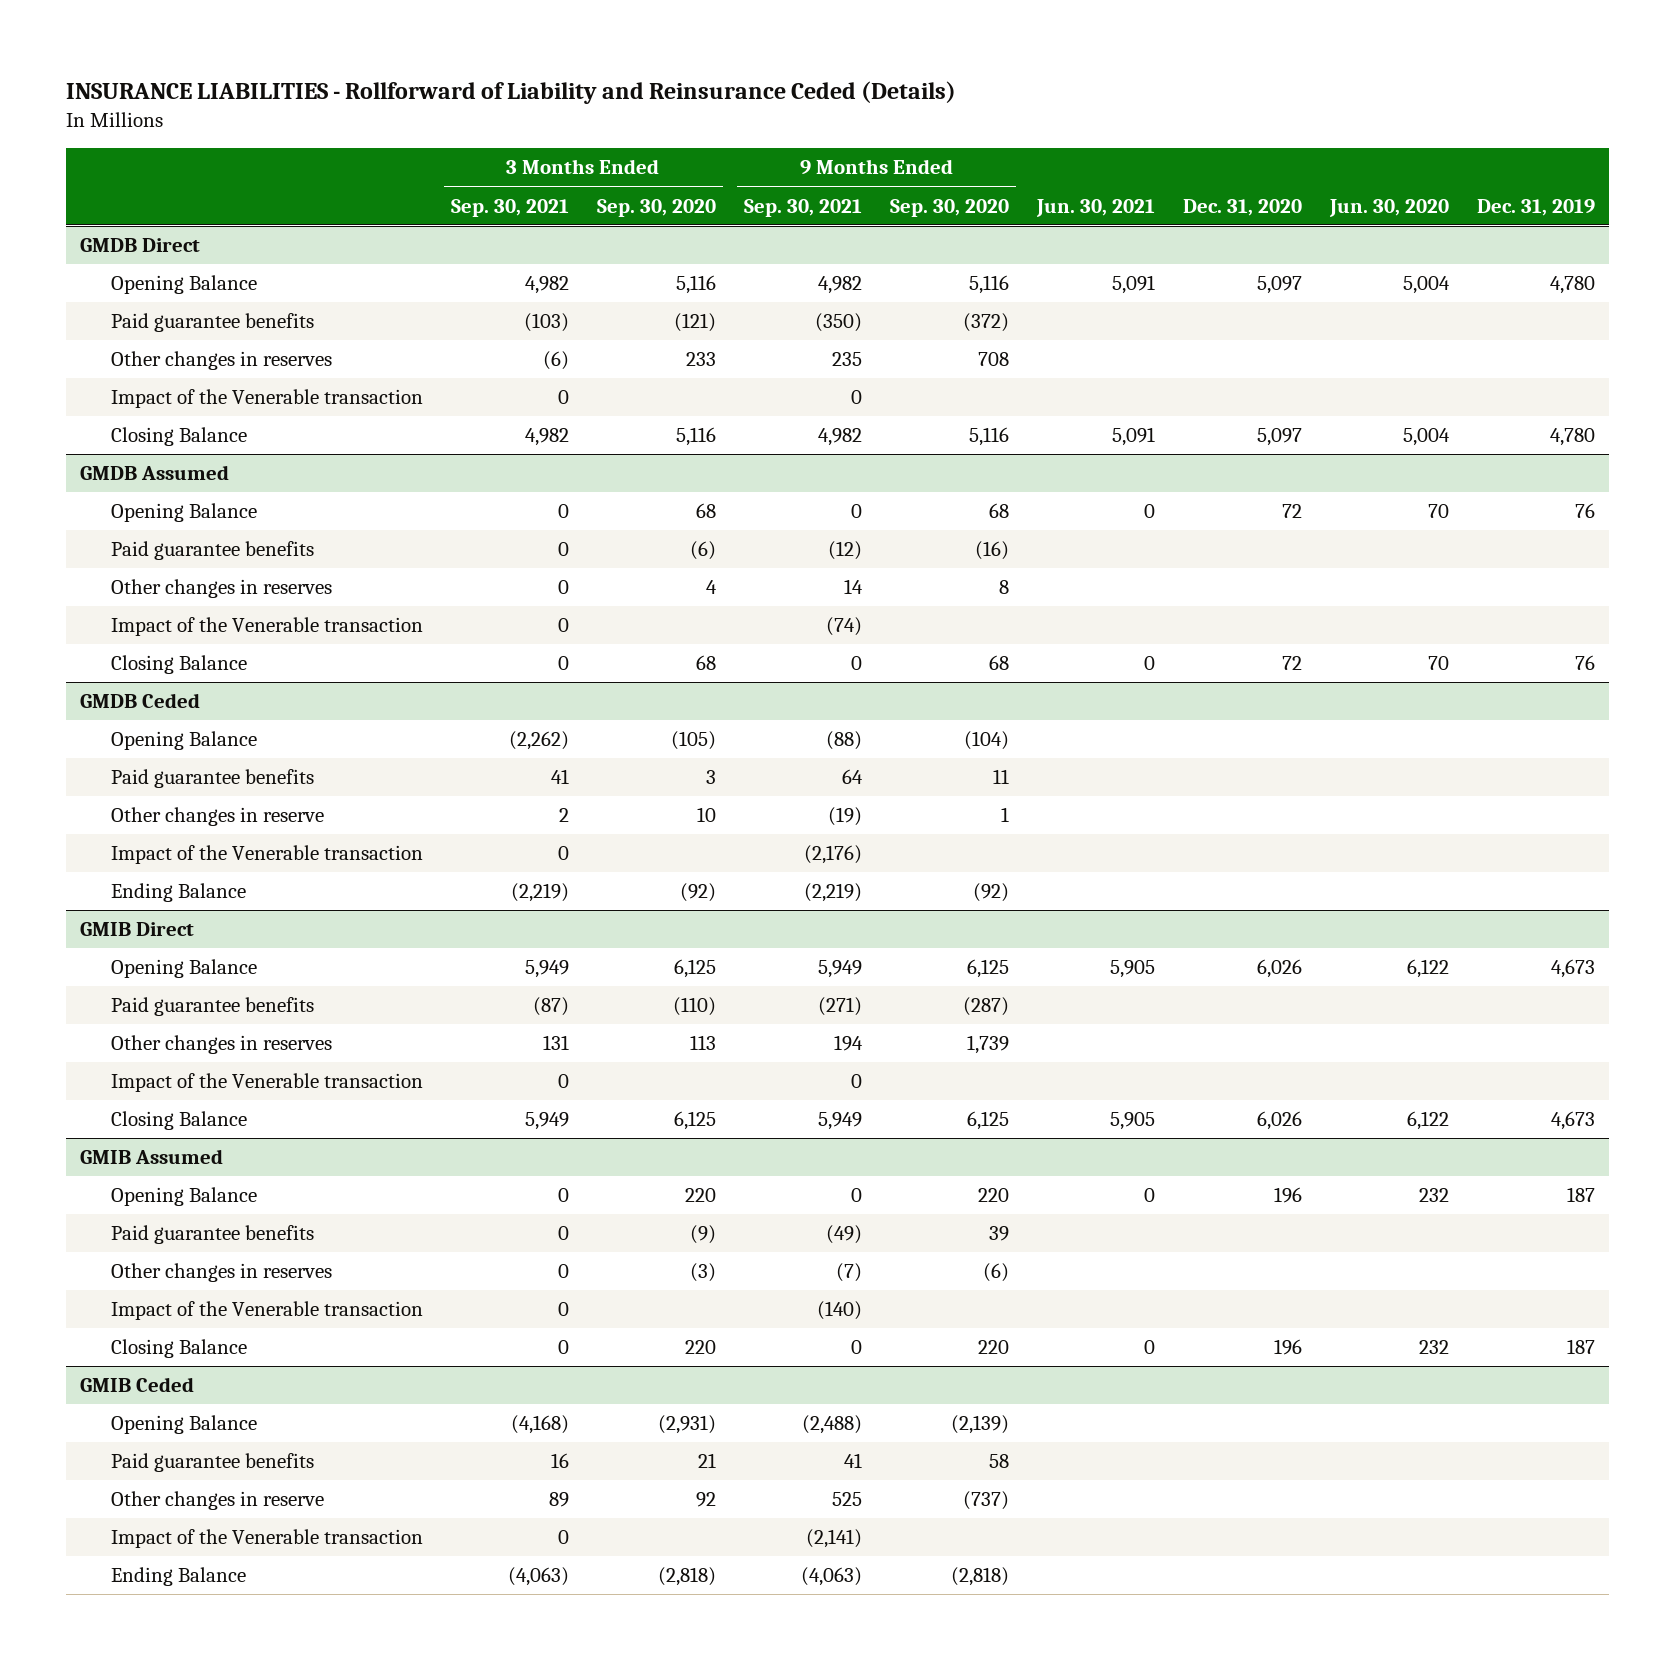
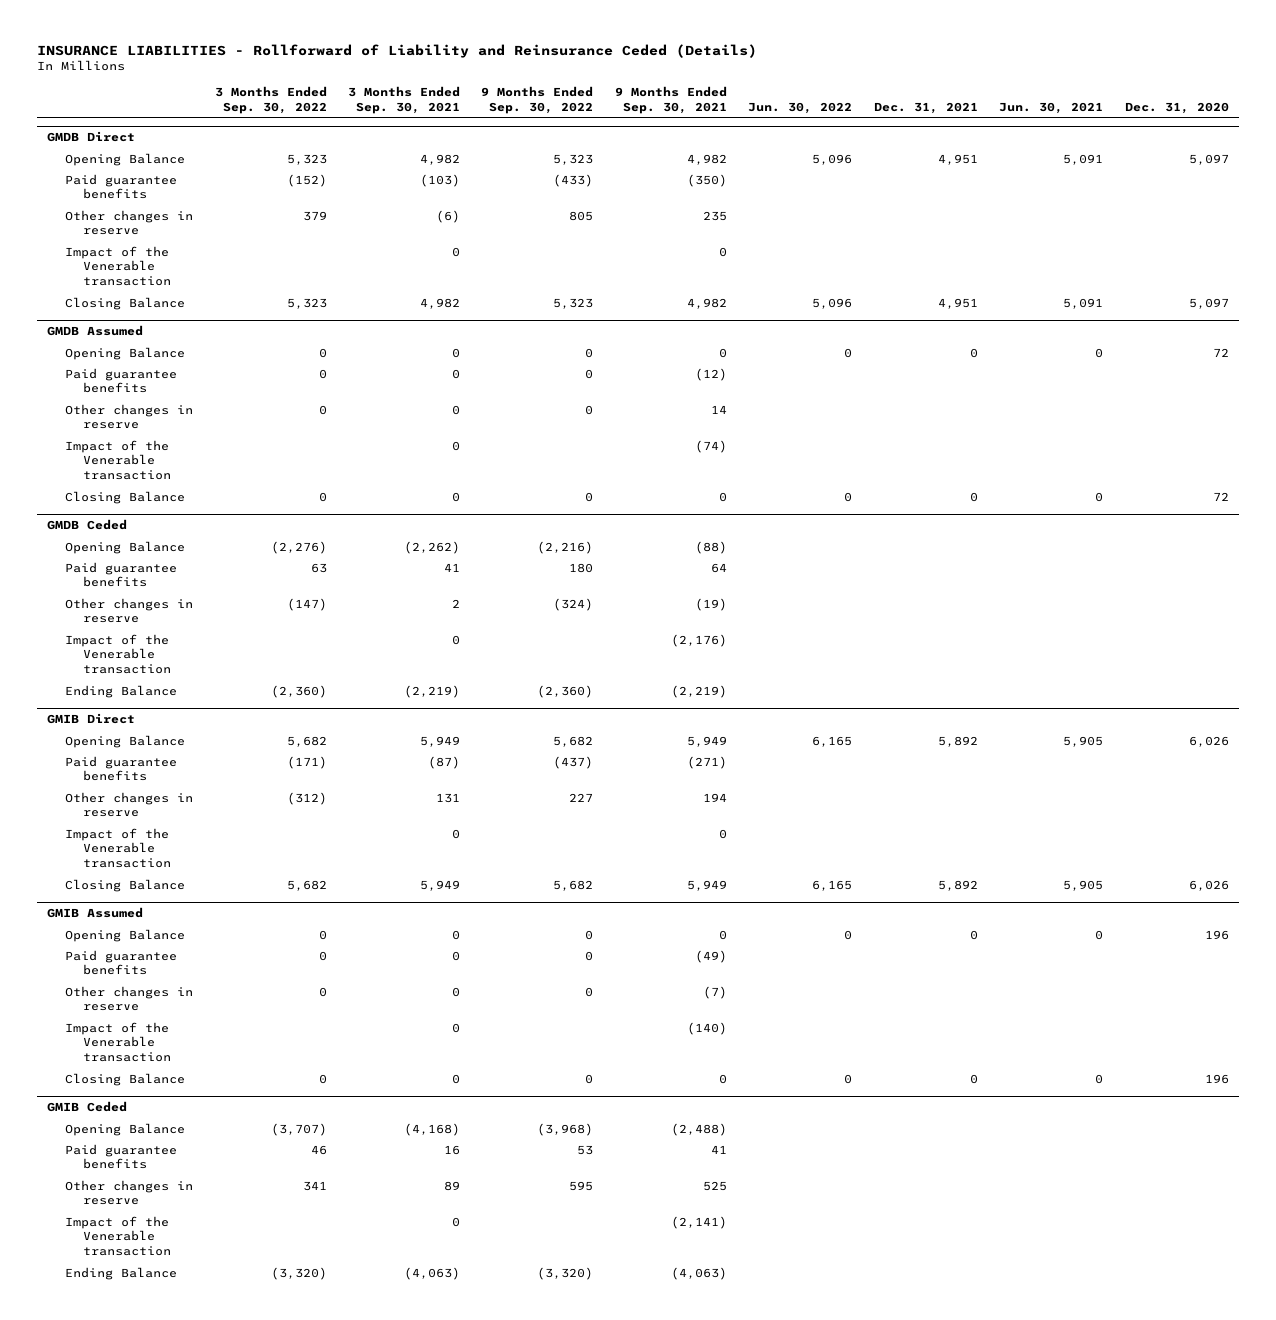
- | 3 Months Ended Sep. 30, 2021 | 3 Months Ended Sep. 30, 2020 | 9 Months Ended Sep. 30, 2021 | 9 Months Ended Sep. 30, 2020 | Jun. 30, 2021 | Dec. 31, 2020 | Jun. 30, 2020 | Dec. 31, 2019
+ | 3 Months Ended Sep. 30, 2022 | 3 Months Ended Sep. 30, 2021 | 9 Months Ended Sep. 30, 2022 | 9 Months Ended Sep. 30, 2021 | Jun. 30, 2022 | Dec. 31, 2021 | Jun. 30, 2021 | Dec. 31, 2020
@ GMDB Direct
- Other changes in reserves | (6) | 233 | 235 | 708 | | | |
+ Other changes in reserve | 379 | (6) | 805 | 235 | | | |
@ GMDB Assumed
- Other changes in reserves | 0 | 4 | 14 | 8 | | | |
+ Other changes in reserve | 0 | 0 | 0 | 14 | | | |
@ GMIB Direct
- Other changes in reserves | 131 | 113 | 194 | 1,739 | | | |
+ Other changes in reserve | (312) | 131 | 227 | 194 | | | |
@ GMIB Assumed
- Other changes in reserves | 0 | (3) | (7) | (6) | | | |
+ Other changes in reserve | 0 | 0 | 0 | (7) | | | |

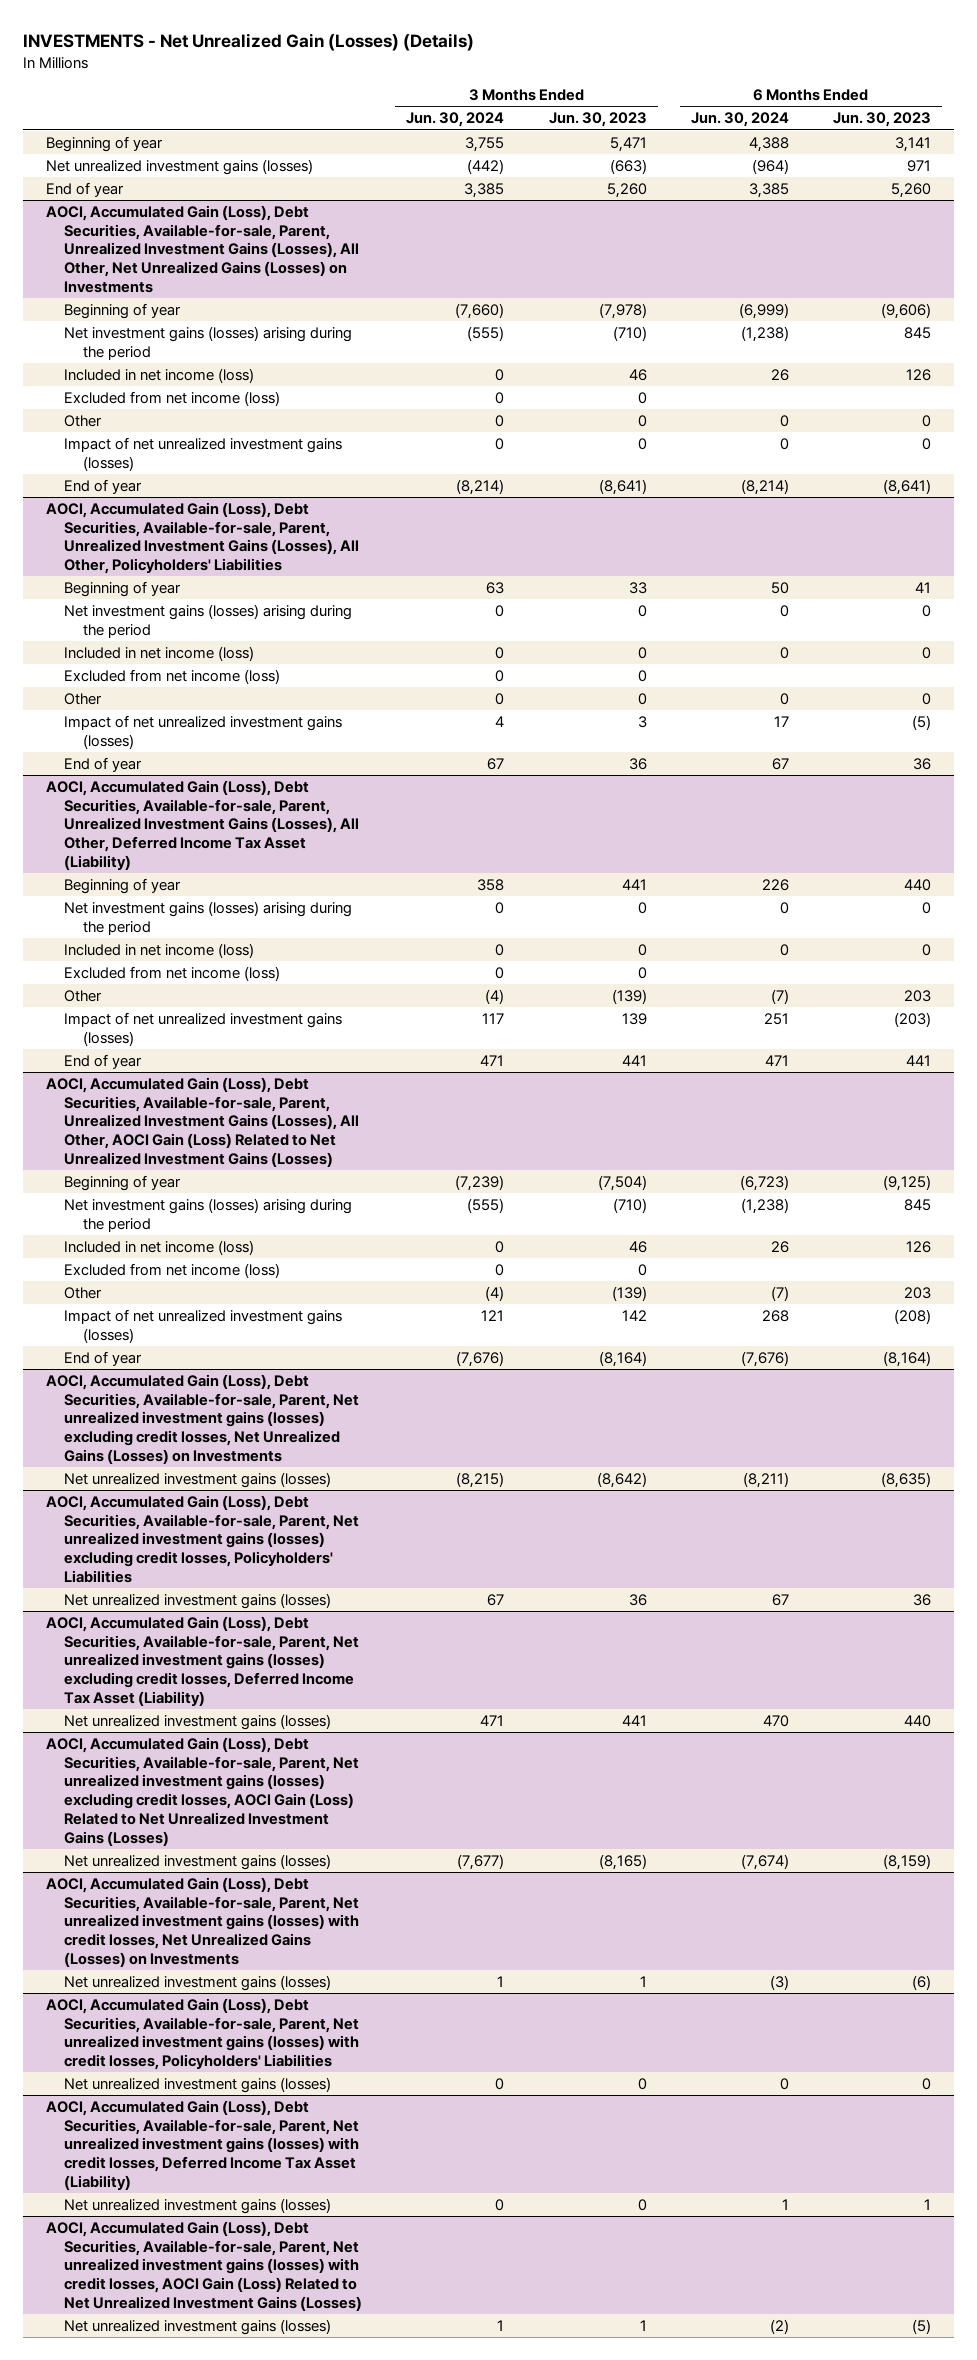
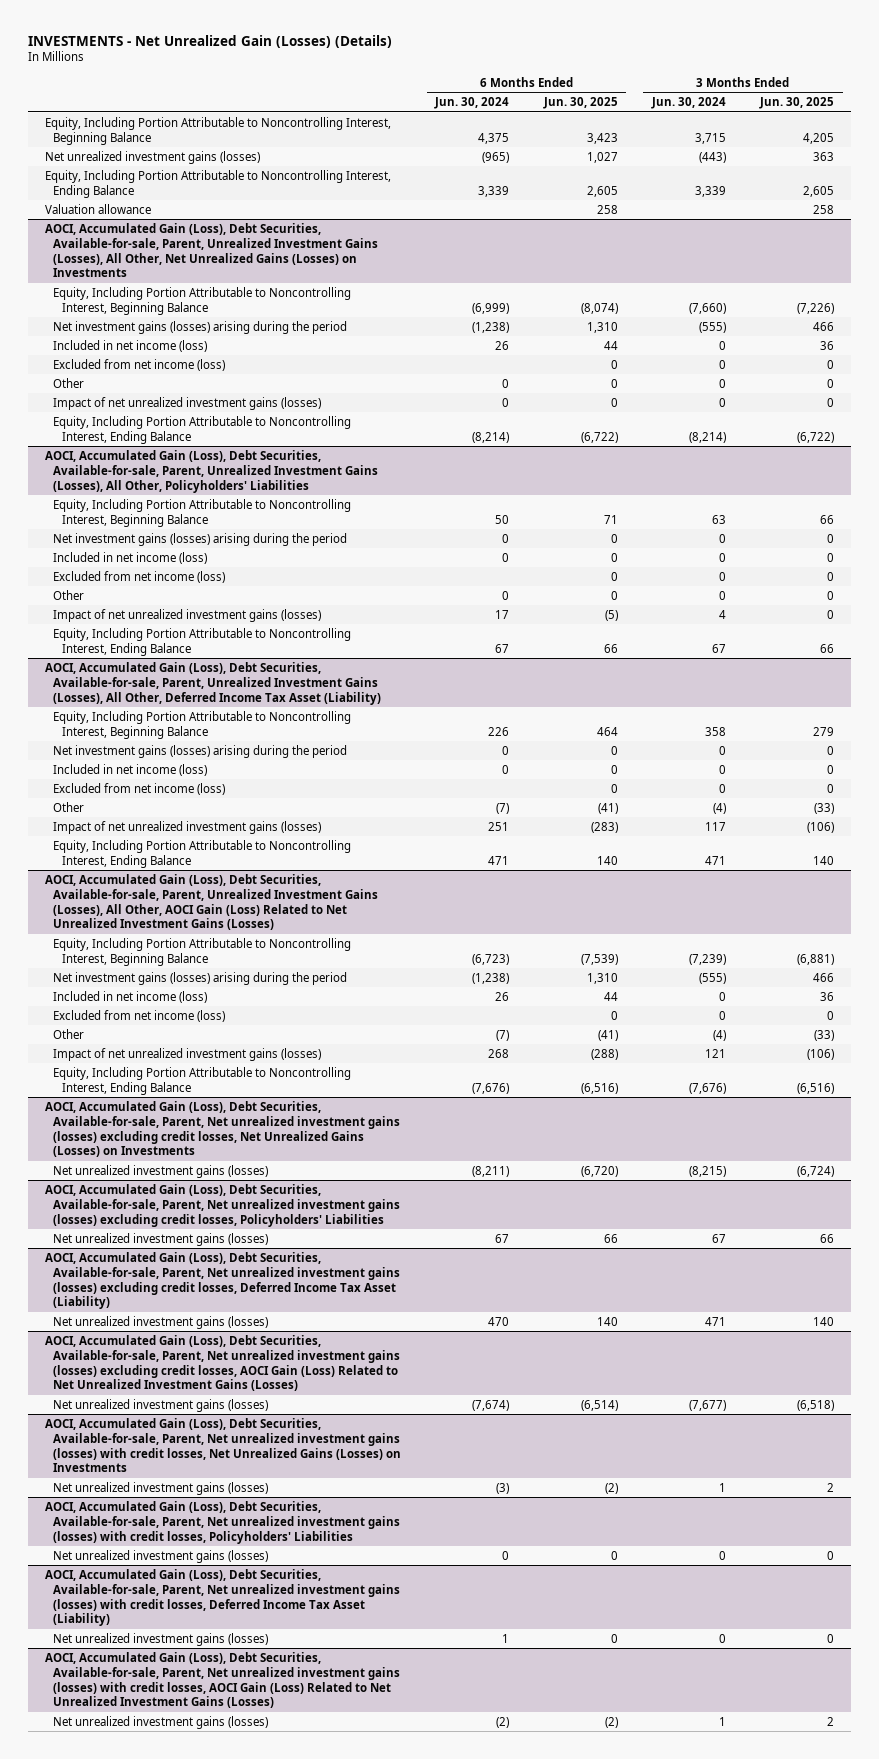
- | 3 Months Ended Jun. 30, 2024 | 3 Months Ended Jun. 30, 2023 | 6 Months Ended Jun. 30, 2024 | 6 Months Ended Jun. 30, 2023
+ | 6 Months Ended Jun. 30, 2024 | 6 Months Ended Jun. 30, 2025 | 3 Months Ended Jun. 30, 2024 | 3 Months Ended Jun. 30, 2025
- Beginning of year | 3,755 | 5,471 | 4,388 | 3,141
- Net unrealized investment gains (losses) | (442) | (663) | (964) | 971
- End of year | 3,385 | 5,260 | 3,385 | 5,260
+ Equity, Including Portion Attributable to Noncontrolling Interest, Beginning Balance | 4,375 | 3,423 | 3,715 | 4,205
+ Net unrealized investment gains (losses) | (965) | 1,027 | (443) | 363
+ Equity, Including Portion Attributable to Noncontrolling Interest, Ending Balance | 3,339 | 2,605 | 3,339 | 2,605
+ Valuation allowance | | 258 | | 258
@ AOCI, Accumulated Gain (Loss), Debt Securities, Available-for-sale, Parent, Unrealized Investment Gains (Losses), All Other, Net Unrealized Gains (Losses) on Investments
- Beginning of year | (7,660) | (7,978) | (6,999) | (9,606)
+ Equity, Including Portion Attributable to Noncontrolling Interest, Beginning Balance | (6,999) | (8,074) | (7,660) | (7,226)
- End of year | (8,214) | (8,641) | (8,214) | (8,641)
+ Equity, Including Portion Attributable to Noncontrolling Interest, Ending Balance | (8,214) | (6,722) | (8,214) | (6,722)
@ AOCI, Accumulated Gain (Loss), Debt Securities, Available-for-sale, Parent, Unrealized Investment Gains (Losses), All Other, Policyholders' Liabilities
- Beginning of year | 63 | 33 | 50 | 41
+ Equity, Including Portion Attributable to Noncontrolling Interest, Beginning Balance | 50 | 71 | 63 | 66
- End of year | 67 | 36 | 67 | 36
+ Equity, Including Portion Attributable to Noncontrolling Interest, Ending Balance | 67 | 66 | 67 | 66
@ AOCI, Accumulated Gain (Loss), Debt Securities, Available-for-sale, Parent, Unrealized Investment Gains (Losses), All Other, Deferred Income Tax Asset (Liability)
- Beginning of year | 358 | 441 | 226 | 440
+ Equity, Including Portion Attributable to Noncontrolling Interest, Beginning Balance | 226 | 464 | 358 | 279
- End of year | 471 | 441 | 471 | 441
+ Equity, Including Portion Attributable to Noncontrolling Interest, Ending Balance | 471 | 140 | 471 | 140
@ AOCI, Accumulated Gain (Loss), Debt Securities, Available-for-sale, Parent, Unrealized Investment Gains (Losses), All Other, AOCI Gain (Loss) Related to Net Unrealized Investment Gains (Losses)
- Beginning of year | (7,239) | (7,504) | (6,723) | (9,125)
+ Equity, Including Portion Attributable to Noncontrolling Interest, Beginning Balance | (6,723) | (7,539) | (7,239) | (6,881)
- End of year | (7,676) | (8,164) | (7,676) | (8,164)
+ Equity, Including Portion Attributable to Noncontrolling Interest, Ending Balance | (7,676) | (6,516) | (7,676) | (6,516)

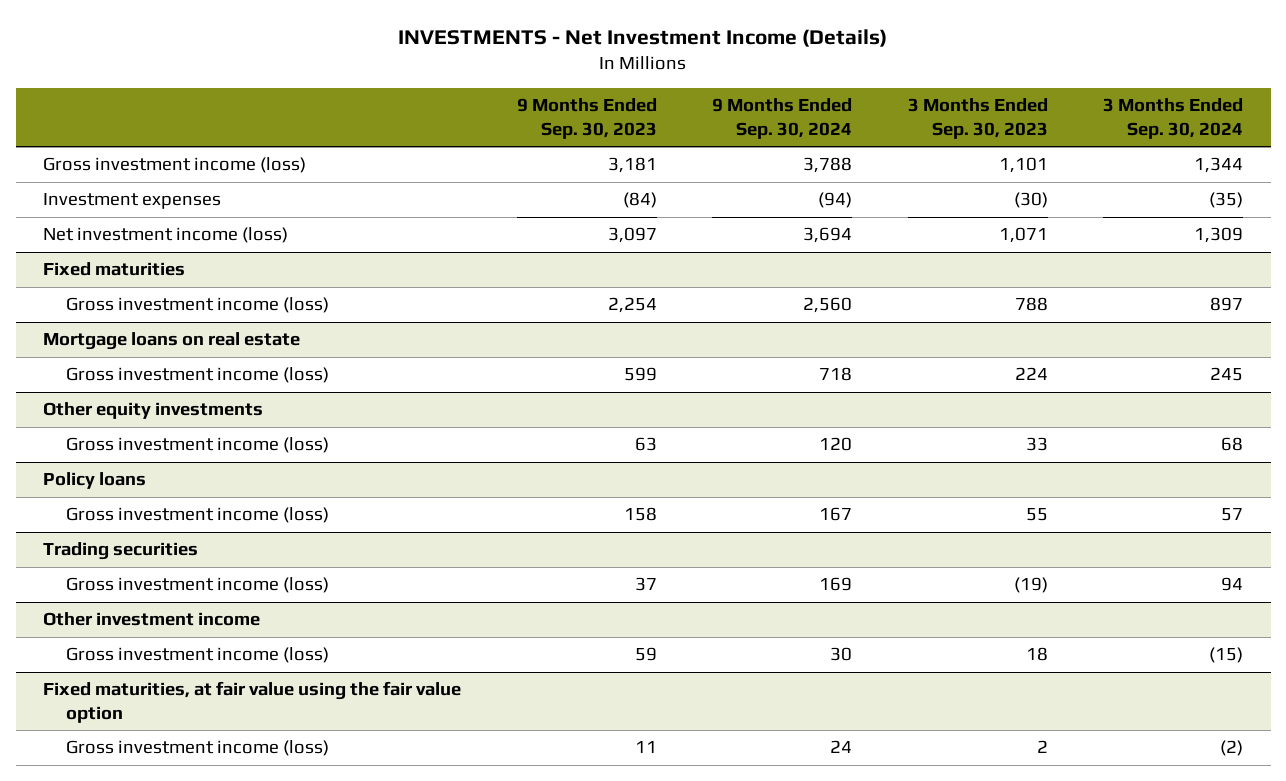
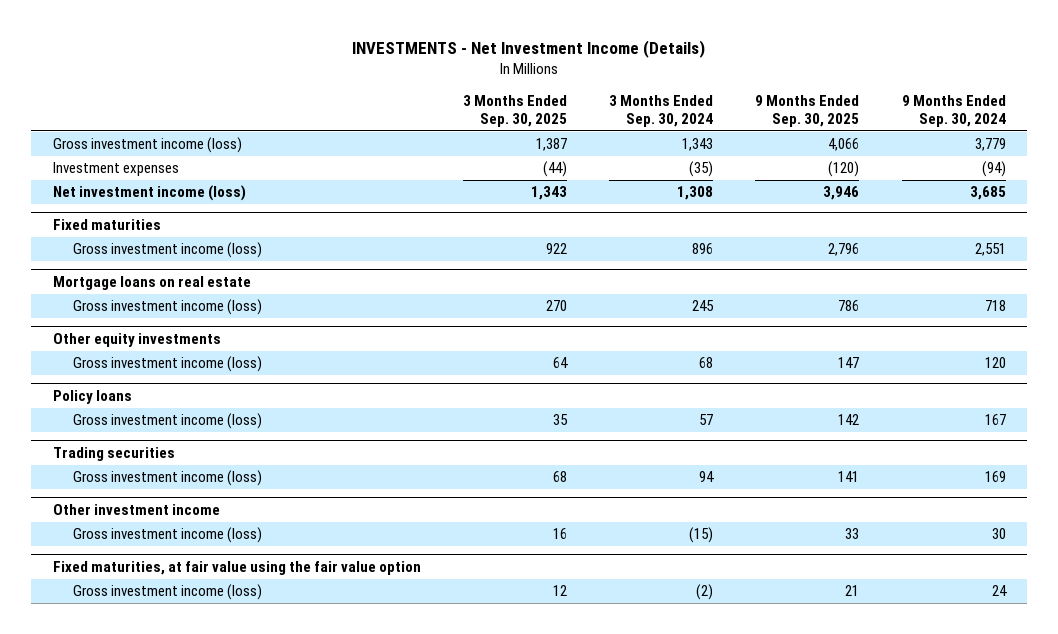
- | 9 Months Ended Sep. 30, 2023 | 9 Months Ended Sep. 30, 2024 | 3 Months Ended Sep. 30, 2023 | 3 Months Ended Sep. 30, 2024
+ | 3 Months Ended Sep. 30, 2025 | 3 Months Ended Sep. 30, 2024 | 9 Months Ended Sep. 30, 2025 | 9 Months Ended Sep. 30, 2024
- Gross investment income (loss) | 3,181 | 3,788 | 1,101 | 1,344
+ Gross investment income (loss) | 1,387 | 1,343 | 4,066 | 3,779
- Net investment income (loss) | 3,097 | 3,694 | 1,071 | 1,309
+ Net investment income (loss) | 1,343 | 1,308 | 3,946 | 3,685
@ Fixed maturities
- Gross investment income (loss) | 2,254 | 2,560 | 788 | 897
+ Gross investment income (loss) | 922 | 896 | 2,796 | 2,551

